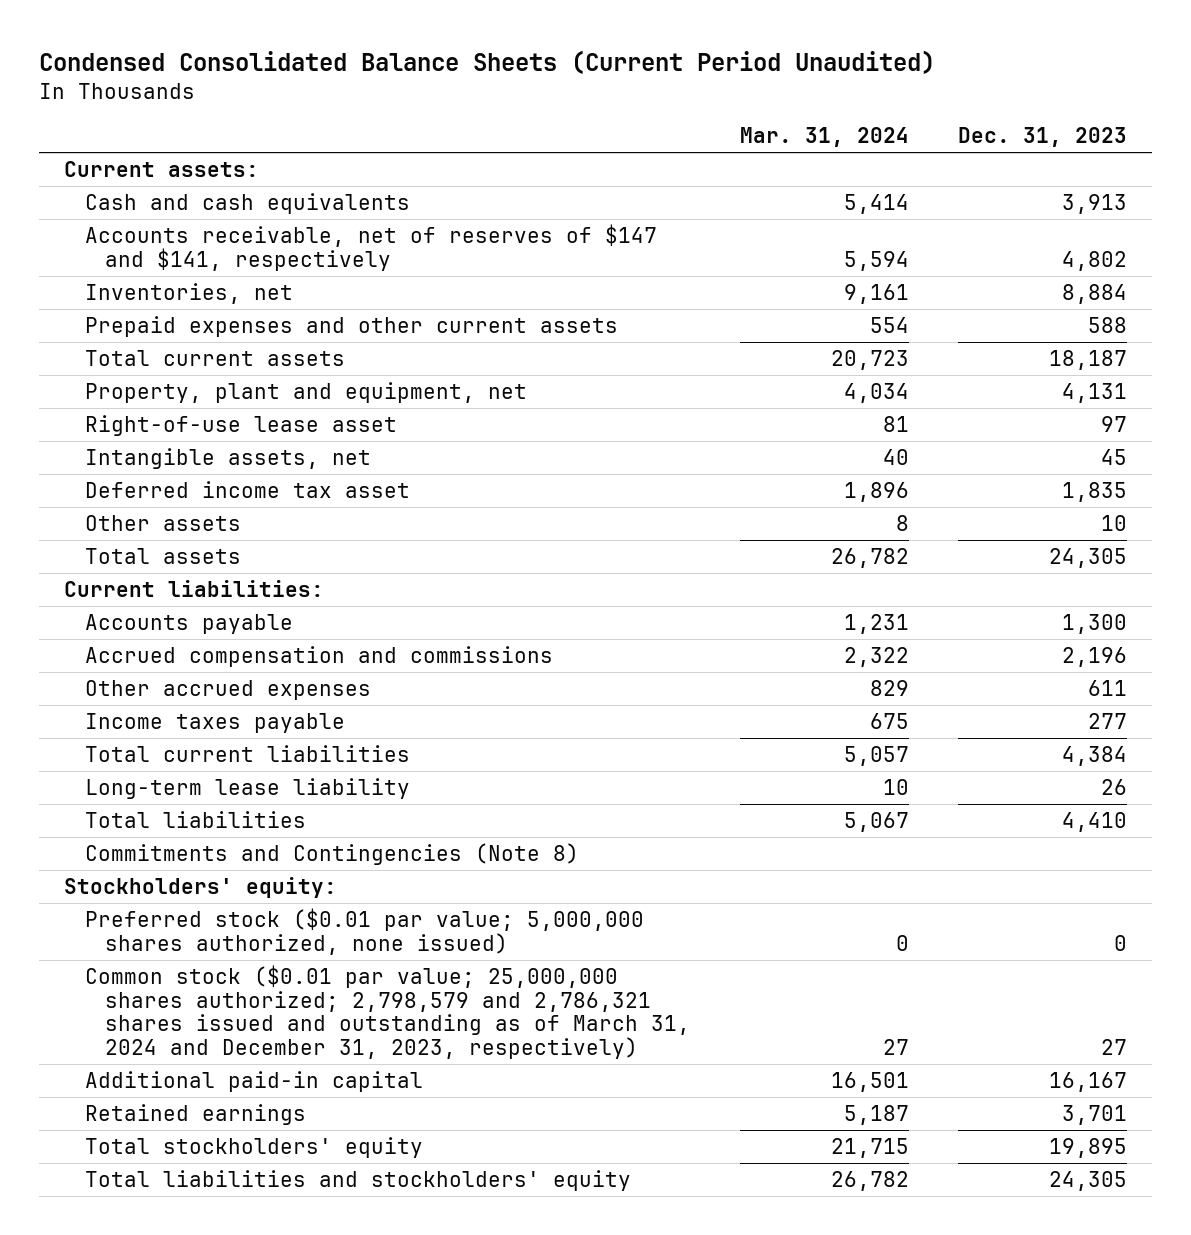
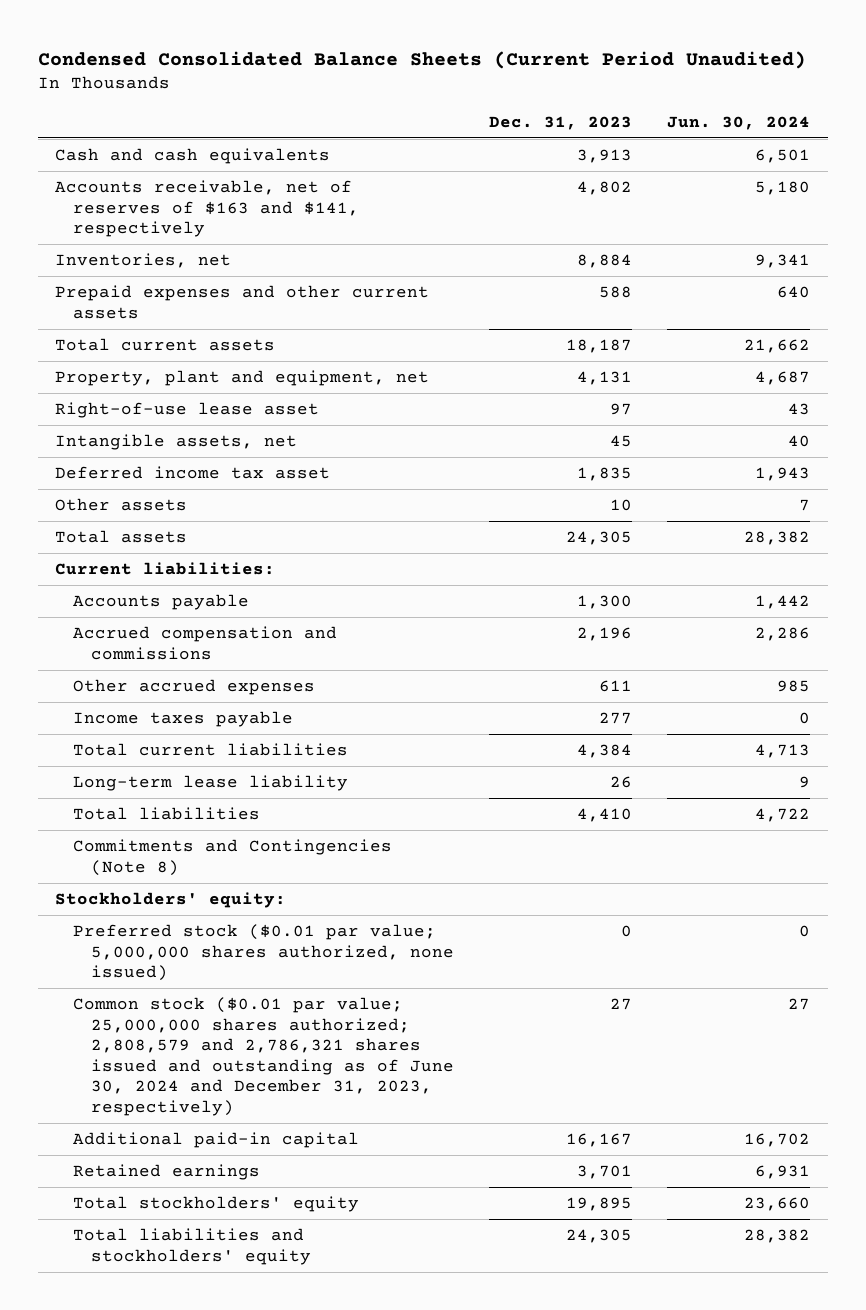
- | Mar. 31, 2024 | Dec. 31, 2023
+ | Dec. 31, 2023 | Jun. 30, 2024
- Current assets:
- Accounts receivable, net of reserves of $147 and $141, respectively | 5,594 | 4,802
+ Accounts receivable, net of reserves of $163 and $141, respectively | 4,802 | 5,180
- Common stock ($0.01 par value; 25,000,000 shares authorized; 2,798,579 and 2,786,321 shares issued and outstanding as of March 31, 2024 and December 31, 2023, respectively) | 27 | 27
+ Common stock ($0.01 par value; 25,000,000 shares authorized; 2,808,579 and 2,786,321 shares issued and outstanding as of June 30, 2024 and December 31, 2023, respectively) | 27 | 27

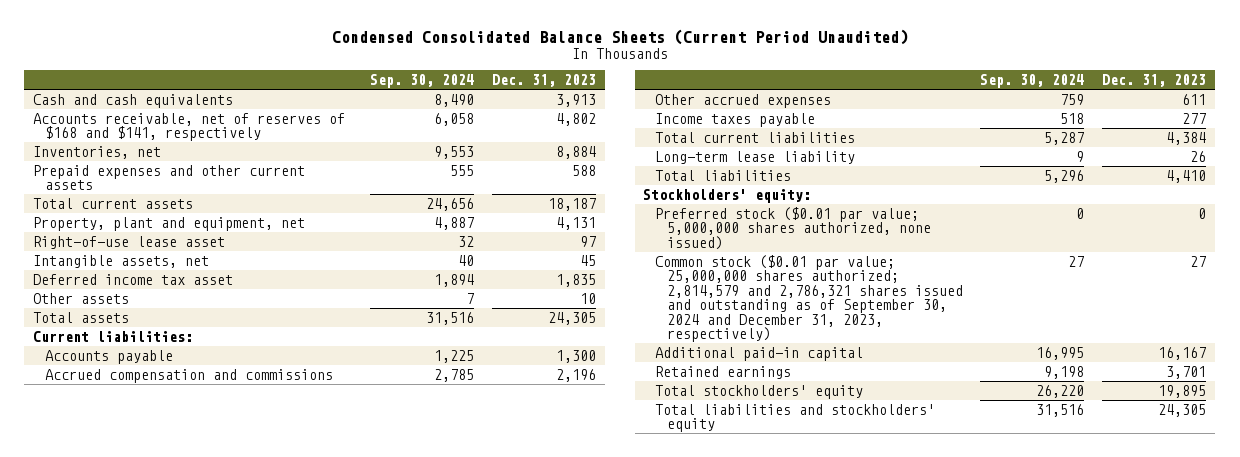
- | Dec. 31, 2023 | Jun. 30, 2024
+ | Sep. 30, 2024 | Dec. 31, 2023
- Accounts receivable, net of reserves of $163 and $141, respectively | 4,802 | 5,180
+ Accounts receivable, net of reserves of $168 and $141, respectively | 6,058 | 4,802
- Commitments and Contingencies (Note 8)
- Common stock ($0.01 par value; 25,000,000 shares authorized; 2,808,579 and 2,786,321 shares issued and outstanding as of June 30, 2024 and December 31, 2023, respectively) | 27 | 27
+ Common stock ($0.01 par value; 25,000,000 shares authorized; 2,814,579 and 2,786,321 shares issued and outstanding as of September 30, 2024 and December 31, 2023, respectively) | 27 | 27

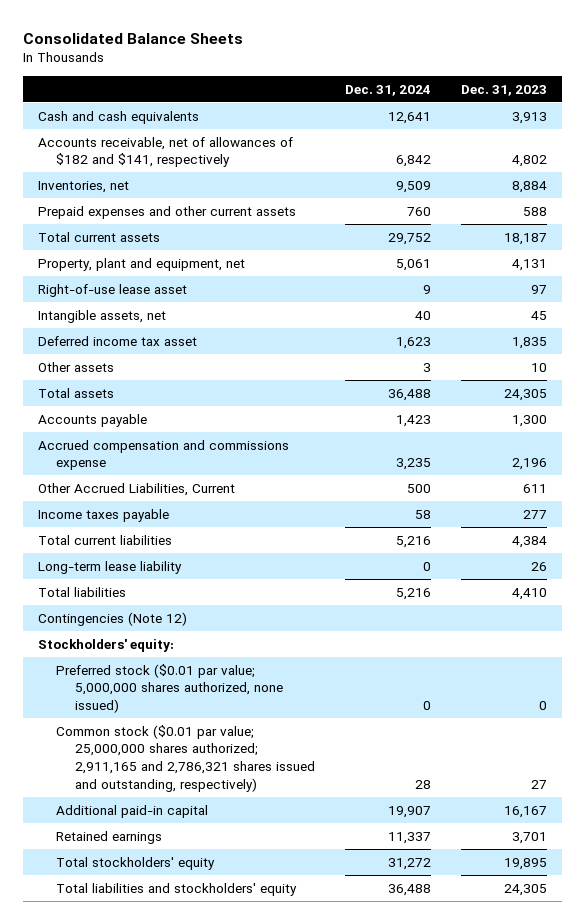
- Condensed Consolidated Balance Sheets (Current Period Unaudited)
+ Consolidated Balance Sheets
- | Sep. 30, 2024 | Dec. 31, 2023
+ | Dec. 31, 2024 | Dec. 31, 2023
- Accounts receivable, net of reserves of $168 and $141, respectively | 6,058 | 4,802
+ Accounts receivable, net of allowances of $182 and $141, respectively | 6,842 | 4,802
- Current liabilities:
- Accrued compensation and commissions | 2,785 | 2,196
- Other accrued expenses | 759 | 611
+ Accrued compensation and commissions expense | 3,235 | 2,196
+ Other Accrued Liabilities, Current | 500 | 611
+ Contingencies (Note 12)
- Common stock ($0.01 par value; 25,000,000 shares authorized; 2,814,579 and 2,786,321 shares issued and outstanding as of September 30, 2024 and December 31, 2023, respectively) | 27 | 27
+ Common stock ($0.01 par value; 25,000,000 shares authorized; 2,911,165 and 2,786,321 shares issued and outstanding, respectively) | 28 | 27

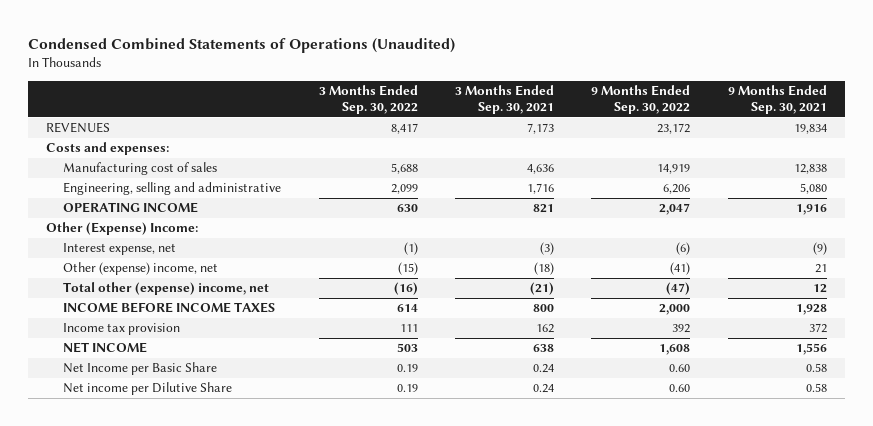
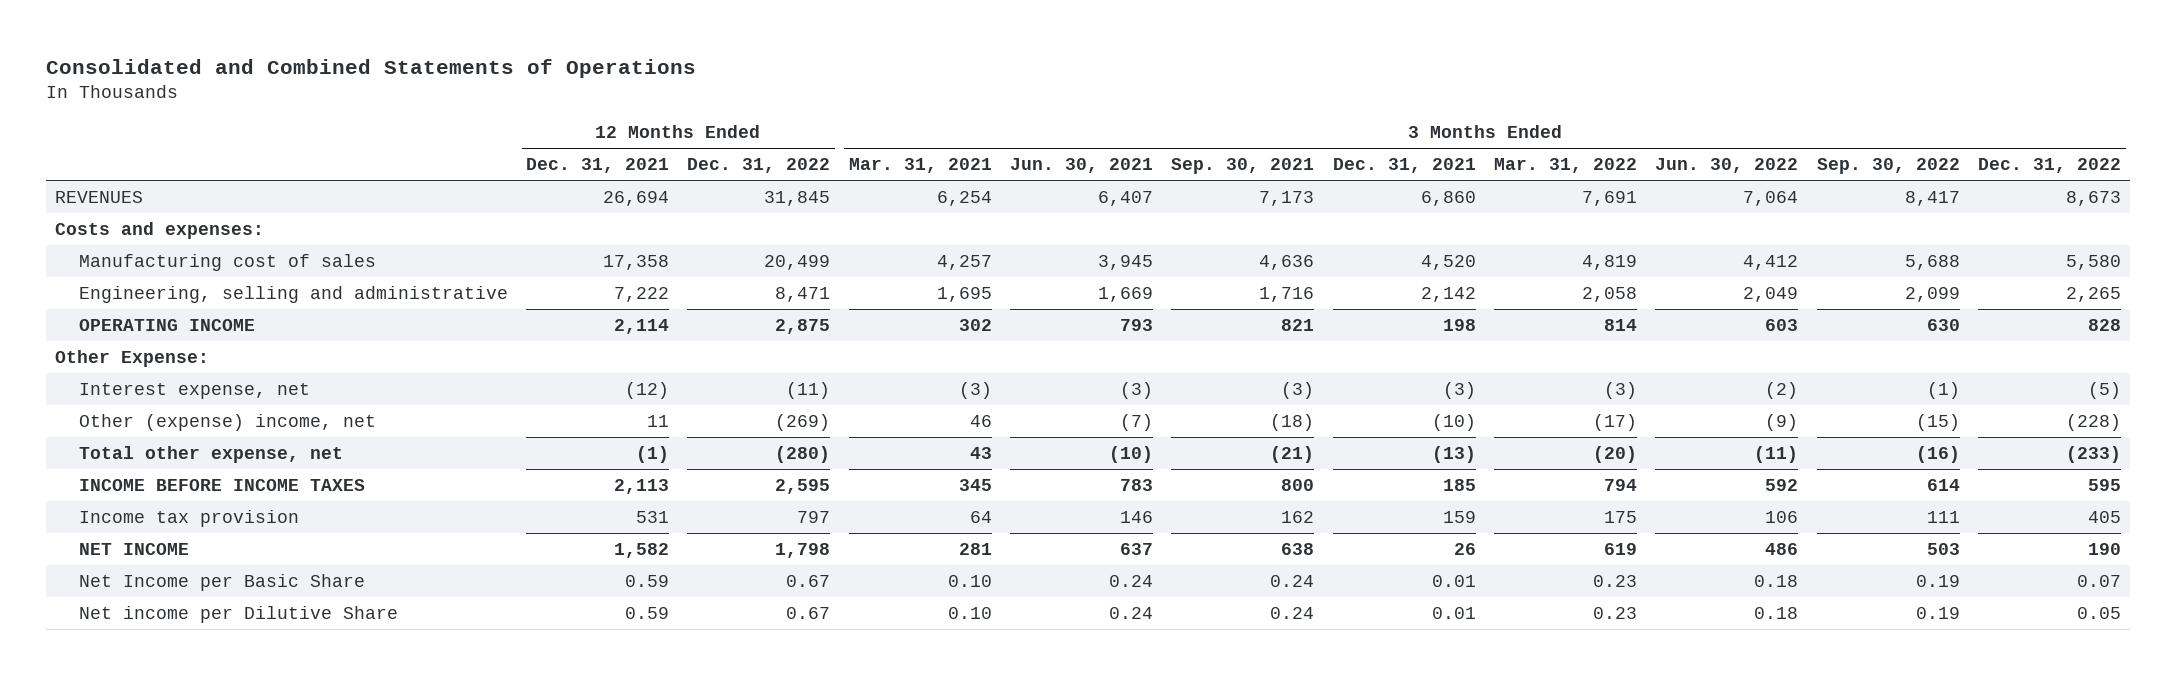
- Condensed Combined Statements of Operations (Unaudited)
+ Consolidated and Combined Statements of Operations
- | 3 Months Ended Sep. 30, 2022 | 3 Months Ended Sep. 30, 2021 | 9 Months Ended Sep. 30, 2022 | 9 Months Ended Sep. 30, 2021
+ | 12 Months Ended Dec. 31, 2021 | 12 Months Ended Dec. 31, 2022 | 3 Months Ended Mar. 31, 2021 | 3 Months Ended Jun. 30, 2021 | 3 Months Ended Sep. 30, 2021 | 3 Months Ended Dec. 31, 2021 | 3 Months Ended Mar. 31, 2022 | 3 Months Ended Jun. 30, 2022 | 3 Months Ended Sep. 30, 2022 | 3 Months Ended Dec. 31, 2022
- Other (Expense) Income:
+ Other Expense:
- Total other (expense) income, net | (16) | (21) | (47) | 12
+ Total other expense, net | (1) | (280) | 43 | (10) | (21) | (13) | (20) | (11) | (16) | (233)

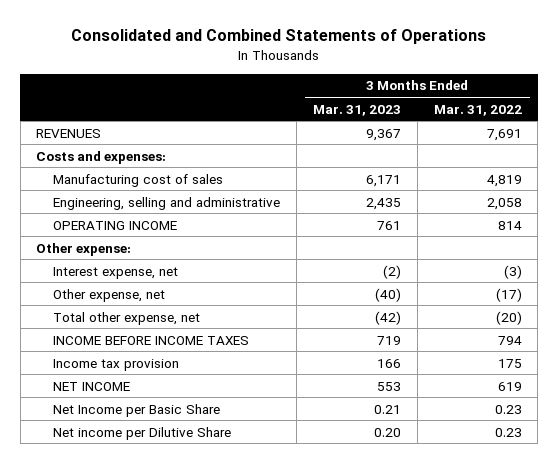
- | 12 Months Ended Dec. 31, 2021 | 12 Months Ended Dec. 31, 2022 | 3 Months Ended Mar. 31, 2021 | 3 Months Ended Jun. 30, 2021 | 3 Months Ended Sep. 30, 2021 | 3 Months Ended Dec. 31, 2021 | 3 Months Ended Mar. 31, 2022 | 3 Months Ended Jun. 30, 2022 | 3 Months Ended Sep. 30, 2022 | 3 Months Ended Dec. 31, 2022
+ | 3 Months Ended Mar. 31, 2023 | 3 Months Ended Mar. 31, 2022
- Other Expense:
+ Other expense:
- Other (expense) income, net | 11 | (269) | 46 | (7) | (18) | (10) | (17) | (9) | (15) | (228)
+ Other expense, net | (40) | (17)

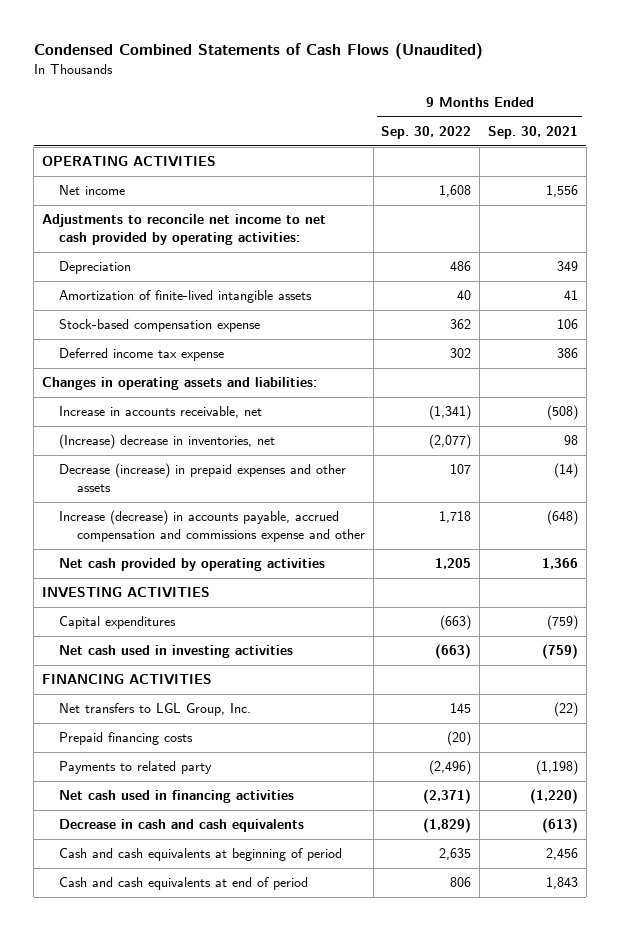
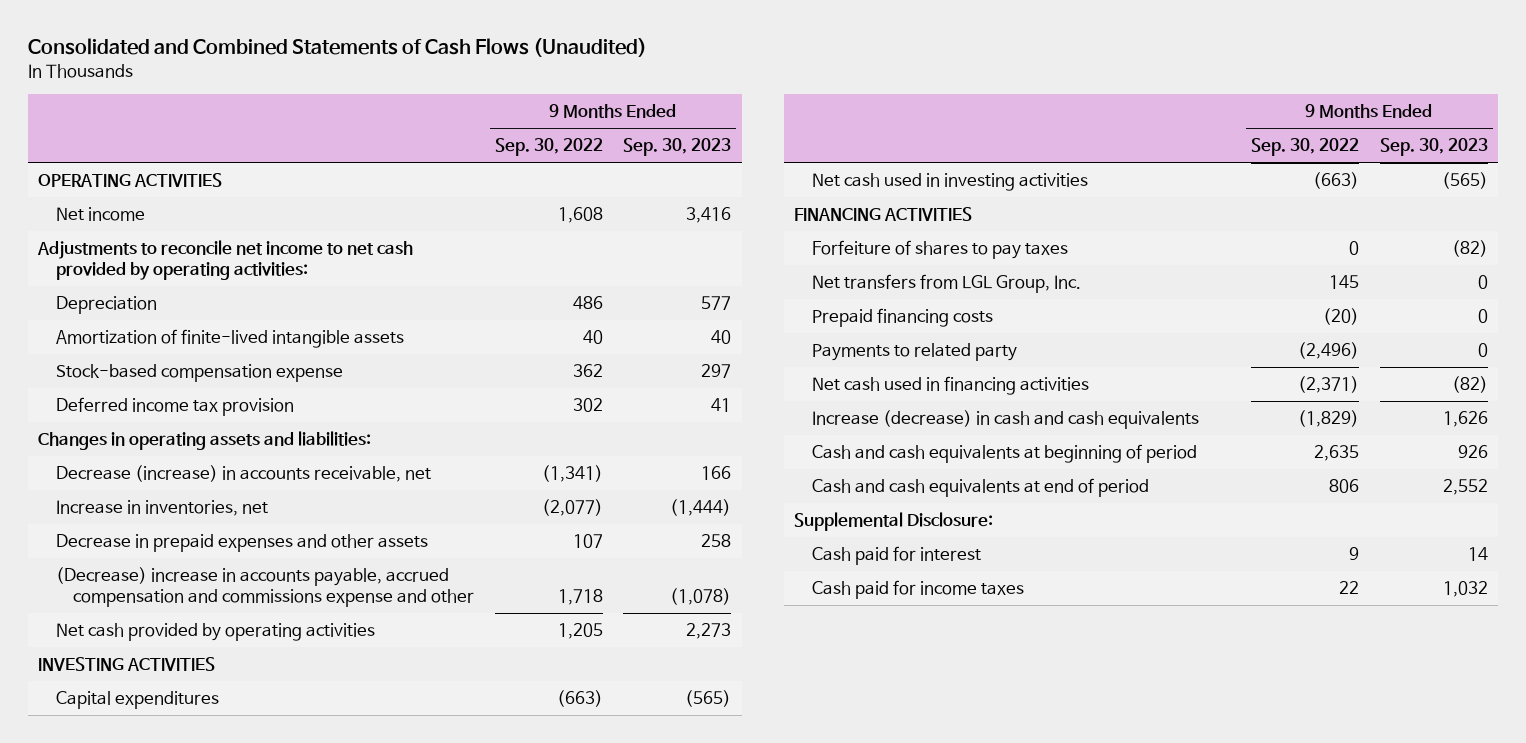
- Condensed Combined Statements of Cash Flows (Unaudited)
+ Consolidated and Combined Statements of Cash Flows (Unaudited)
- | 9 Months Ended Sep. 30, 2022 | 9 Months Ended Sep. 30, 2021
+ | 9 Months Ended Sep. 30, 2022 | 9 Months Ended Sep. 30, 2023
- Deferred income tax expense | 302 | 386
+ Deferred income tax provision | 302 | 41
- Increase in accounts receivable, net | (1,341) | (508)
- (Increase) decrease in inventories, net | (2,077) | 98
- Decrease (increase) in prepaid expenses and other assets | 107 | (14)
- Increase (decrease) in accounts payable, accrued compensation and commissions expense and other | 1,718 | (648)
+ Decrease (increase) in accounts receivable, net | (1,341) | 166
+ Increase in inventories, net | (2,077) | (1,444)
+ Decrease in prepaid expenses and other assets | 107 | 258
+ (Decrease) increase in accounts payable, accrued compensation and commissions expense and other | 1,718 | (1,078)
- Net transfers to LGL Group, Inc. | 145 | (22)
+ Forfeiture of shares to pay taxes | 0 | (82)
+ Net transfers from LGL Group, Inc. | 145 | 0
- Decrease in cash and cash equivalents | (1,829) | (613)
+ Increase (decrease) in cash and cash equivalents | (1,829) | 1,626
+ Supplemental Disclosure:
+ Cash paid for interest | 9 | 14
+ Cash paid for income taxes | 22 | 1,032

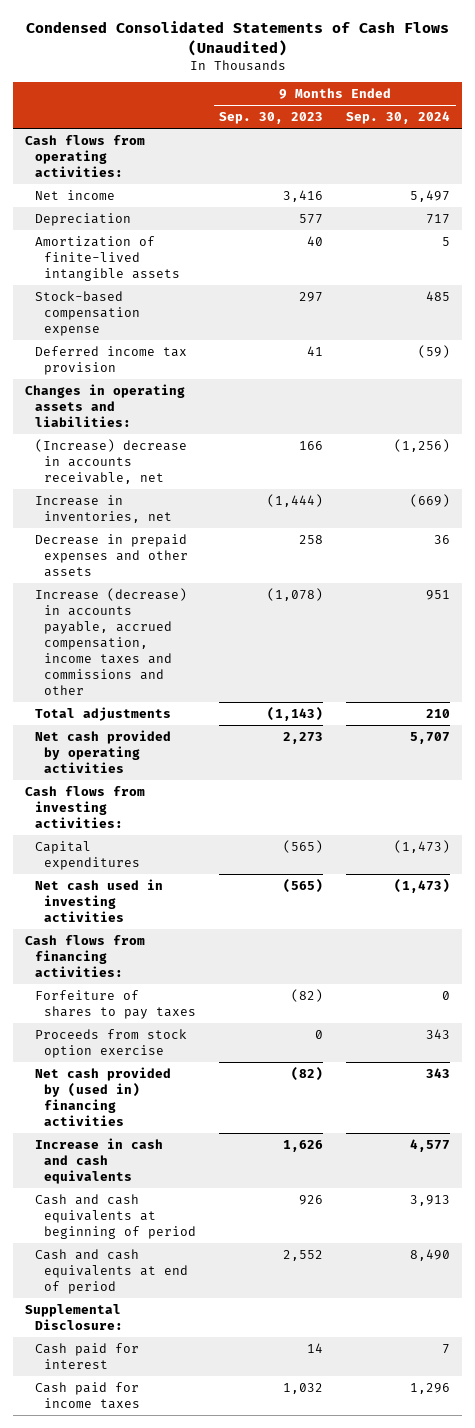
- Consolidated and Combined Statements of Cash Flows (Unaudited)
+ Condensed Consolidated Statements of Cash Flows (Unaudited)
- | 9 Months Ended Sep. 30, 2022 | 9 Months Ended Sep. 30, 2023
+ | 9 Months Ended Sep. 30, 2023 | 9 Months Ended Sep. 30, 2024
- OPERATING ACTIVITIES
+ Cash flows from operating activities:
- Adjustments to reconcile net income to net cash provided by operating activities:
- Decrease (increase) in accounts receivable, net | (1,341) | 166
+ (Increase) decrease in accounts receivable, net | 166 | (1,256)
- (Decrease) increase in accounts payable, accrued compensation and commissions expense and other | 1,718 | (1,078)
+ Increase (decrease) in accounts payable, accrued compensation, income taxes and commissions and other | (1,078) | 951
+ Total adjustments | (1,143) | 210
- INVESTING ACTIVITIES
+ Cash flows from investing activities:
- FINANCING ACTIVITIES
+ Cash flows from financing activities:
- Net transfers from LGL Group, Inc. | 145 | 0
- Prepaid financing costs | (20) | 0
- Payments to related party | (2,496) | 0
- Net cash used in financing activities | (2,371) | (82)
- Increase (decrease) in cash and cash equivalents | (1,829) | 1,626
+ Proceeds from stock option exercise | 0 | 343
+ Net cash provided by (used in) financing activities | (82) | 343
+ Increase in cash and cash equivalents | 1,626 | 4,577

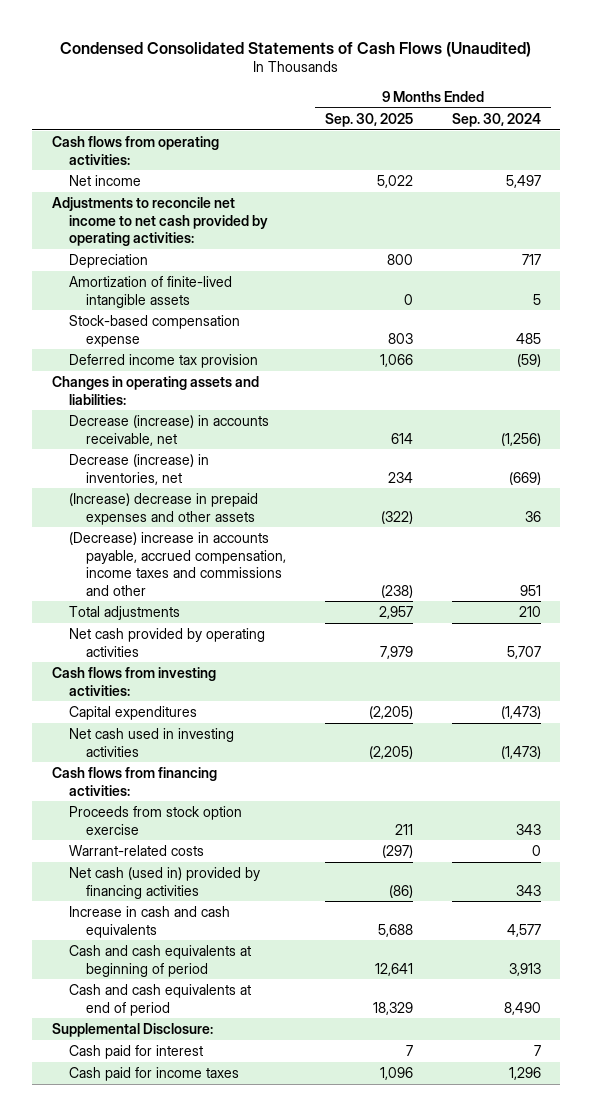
- | 9 Months Ended Sep. 30, 2023 | 9 Months Ended Sep. 30, 2024
+ | 9 Months Ended Sep. 30, 2025 | 9 Months Ended Sep. 30, 2024
+ Adjustments to reconcile net income to net cash provided by operating activities:
- (Increase) decrease in accounts receivable, net | 166 | (1,256)
- Increase in inventories, net | (1,444) | (669)
- Decrease in prepaid expenses and other assets | 258 | 36
- Increase (decrease) in accounts payable, accrued compensation, income taxes and commissions and other | (1,078) | 951
+ Decrease (increase) in accounts receivable, net | 614 | (1,256)
+ Decrease (increase) in inventories, net | 234 | (669)
+ (Increase) decrease in prepaid expenses and other assets | (322) | 36
+ (Decrease) increase in accounts payable, accrued compensation, income taxes and commissions and other | (238) | 951
- Forfeiture of shares to pay taxes | (82) | 0
- Net cash provided by (used in) financing activities | (82) | 343
+ Warrant-related costs | (297) | 0
+ Net cash (used in) provided by financing activities | (86) | 343

